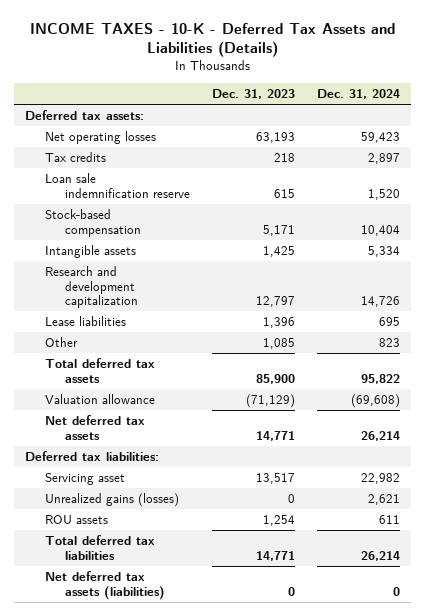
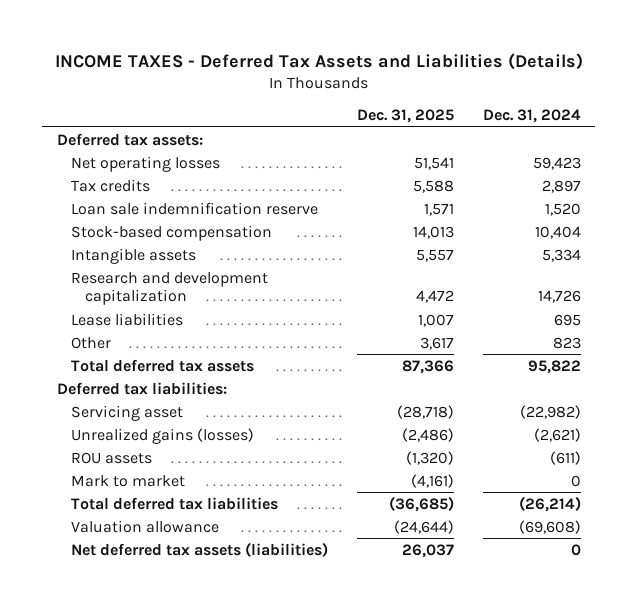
- INCOME TAXES - 10-K - Deferred Tax Assets and Liabilities (Details)
+ INCOME TAXES - Deferred Tax Assets and Liabilities (Details)
- | Dec. 31, 2023 | Dec. 31, 2024
+ | Dec. 31, 2025 | Dec. 31, 2024
- Net deferred tax assets | 14,771 | 26,214
- Servicing asset | 13,517 | 22,982
- Unrealized gains (losses) | 0 | 2,621
- ROU assets | 1,254 | 611
- Total deferred tax liabilities | 14,771 | 26,214
+ Servicing asset | (28,718) | (22,982)
+ Unrealized gains (losses) | (2,486) | (2,621)
+ ROU assets | (1,320) | (611)
+ Mark to market | (4,161) | 0
+ Total deferred tax liabilities | (36,685) | (26,214)
moved down: Valuation allowance | (24,644) | (69,608)

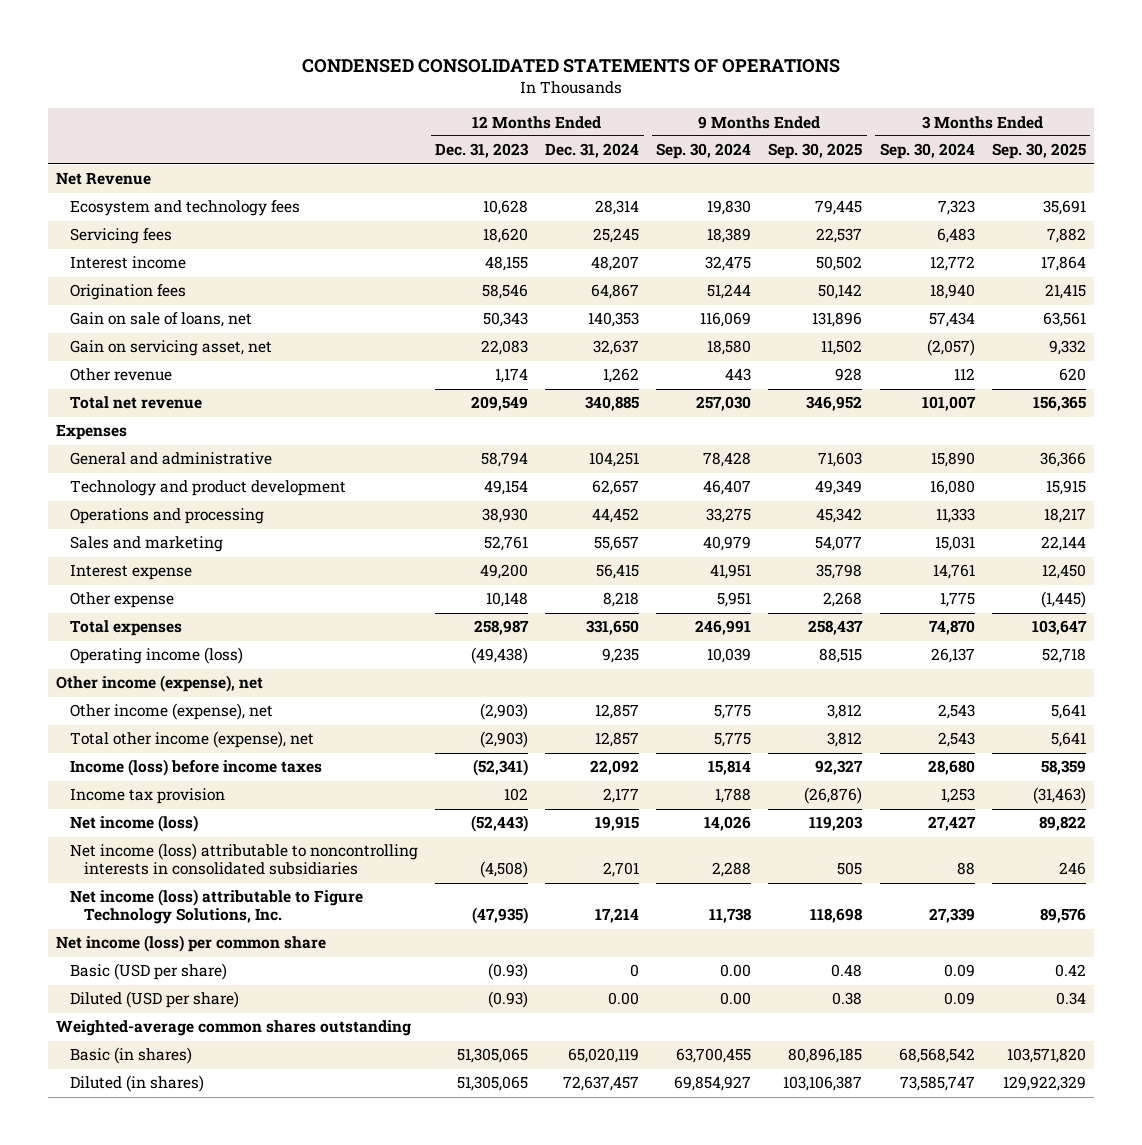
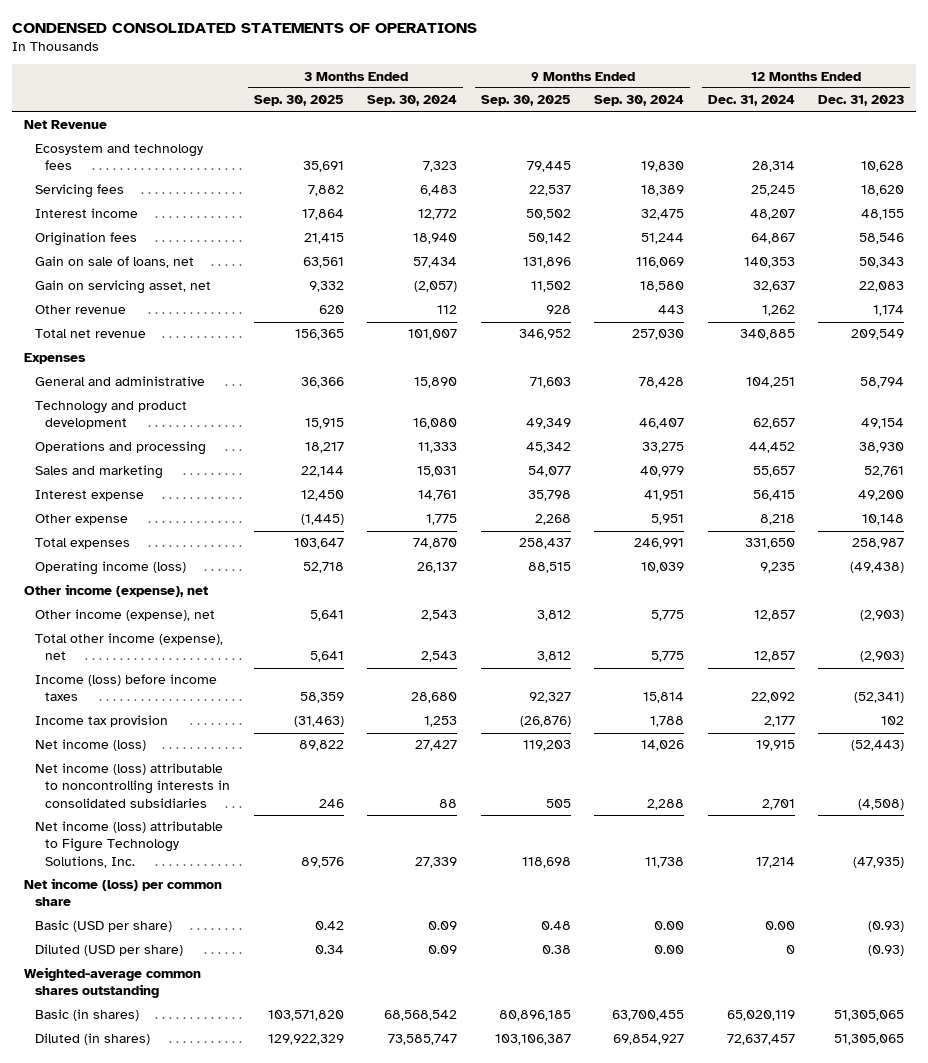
- | 12 Months Ended Dec. 31, 2023 | 12 Months Ended Dec. 31, 2024 | 9 Months Ended Sep. 30, 2024 | 9 Months Ended Sep. 30, 2025 | 3 Months Ended Sep. 30, 2024 | 3 Months Ended Sep. 30, 2025
+ | 3 Months Ended Sep. 30, 2025 | 3 Months Ended Sep. 30, 2024 | 9 Months Ended Sep. 30, 2025 | 9 Months Ended Sep. 30, 2024 | 12 Months Ended Dec. 31, 2024 | 12 Months Ended Dec. 31, 2023
- Basic (USD per share) | (0.93) | 0 | 0.00 | 0.48 | 0.09 | 0.42
- Diluted (USD per share) | (0.93) | 0.00 | 0.00 | 0.38 | 0.09 | 0.34
+ Basic (USD per share) | 0.42 | 0.09 | 0.48 | 0.00 | 0.00 | (0.93)
+ Diluted (USD per share) | 0.34 | 0.09 | 0.38 | 0.00 | 0 | (0.93)

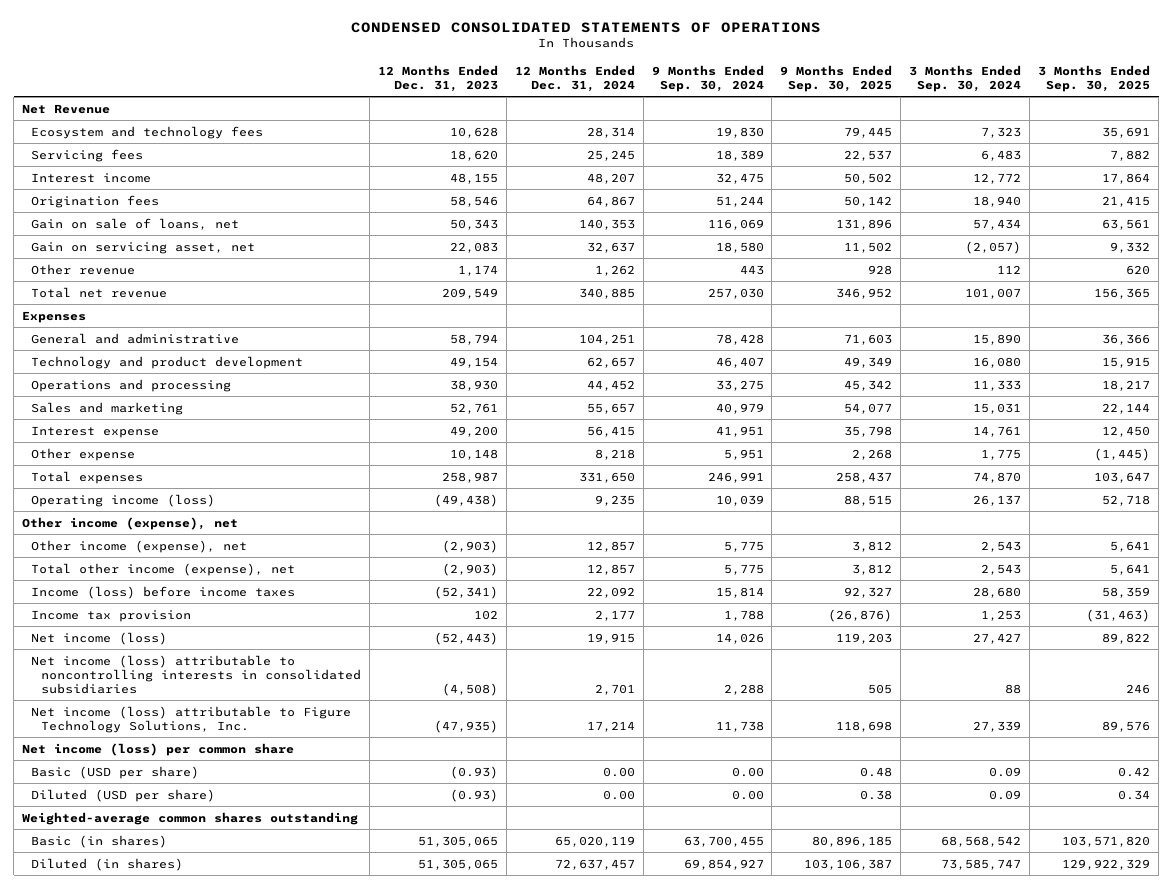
- | 3 Months Ended Sep. 30, 2025 | 3 Months Ended Sep. 30, 2024 | 9 Months Ended Sep. 30, 2025 | 9 Months Ended Sep. 30, 2024 | 12 Months Ended Dec. 31, 2024 | 12 Months Ended Dec. 31, 2023
+ | 12 Months Ended Dec. 31, 2023 | 12 Months Ended Dec. 31, 2024 | 9 Months Ended Sep. 30, 2024 | 9 Months Ended Sep. 30, 2025 | 3 Months Ended Sep. 30, 2024 | 3 Months Ended Sep. 30, 2025
- Diluted (USD per share) | 0.34 | 0.09 | 0.38 | 0.00 | 0 | (0.93)
+ Diluted (USD per share) | (0.93) | 0.00 | 0.00 | 0.38 | 0.09 | 0.34

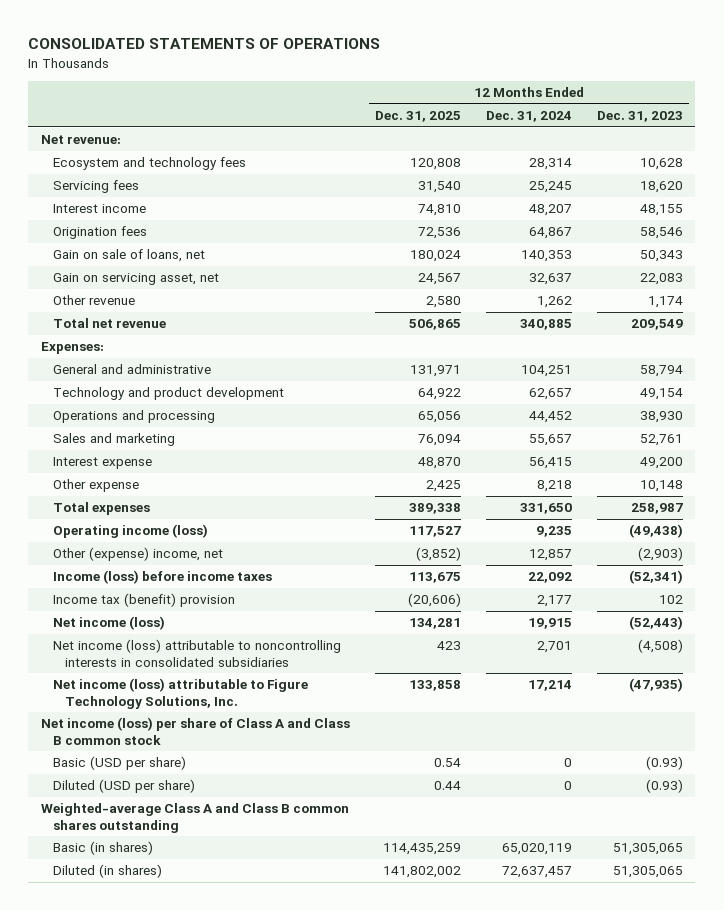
- CONDENSED CONSOLIDATED STATEMENTS OF OPERATIONS
+ CONSOLIDATED STATEMENTS OF OPERATIONS
- | 12 Months Ended Dec. 31, 2023 | 12 Months Ended Dec. 31, 2024 | 9 Months Ended Sep. 30, 2024 | 9 Months Ended Sep. 30, 2025 | 3 Months Ended Sep. 30, 2024 | 3 Months Ended Sep. 30, 2025
+ | 12 Months Ended Dec. 31, 2025 | 12 Months Ended Dec. 31, 2024 | 12 Months Ended Dec. 31, 2023
- Net Revenue
+ Net revenue:
- Expenses
+ Expenses:
- Other income (expense), net
- Other income (expense), net | (2,903) | 12,857 | 5,775 | 3,812 | 2,543 | 5,641
- Total other income (expense), net | (2,903) | 12,857 | 5,775 | 3,812 | 2,543 | 5,641
+ Other (expense) income, net | (3,852) | 12,857 | (2,903)
- Income tax provision | 102 | 2,177 | 1,788 | (26,876) | 1,253 | (31,463)
+ Income tax (benefit) provision | (20,606) | 2,177 | 102
- Net income (loss) per common share
- Basic (USD per share) | (0.93) | 0.00 | 0.00 | 0.48 | 0.09 | 0.42
- Diluted (USD per share) | (0.93) | 0.00 | 0.00 | 0.38 | 0.09 | 0.34
- Weighted-average common shares outstanding
+ Net income (loss) per share of Class A and Class B common stock
+ Basic (USD per share) | 0.54 | 0 | (0.93)
+ Diluted (USD per share) | 0.44 | 0 | (0.93)
+ Weighted-average Class A and Class B common shares outstanding

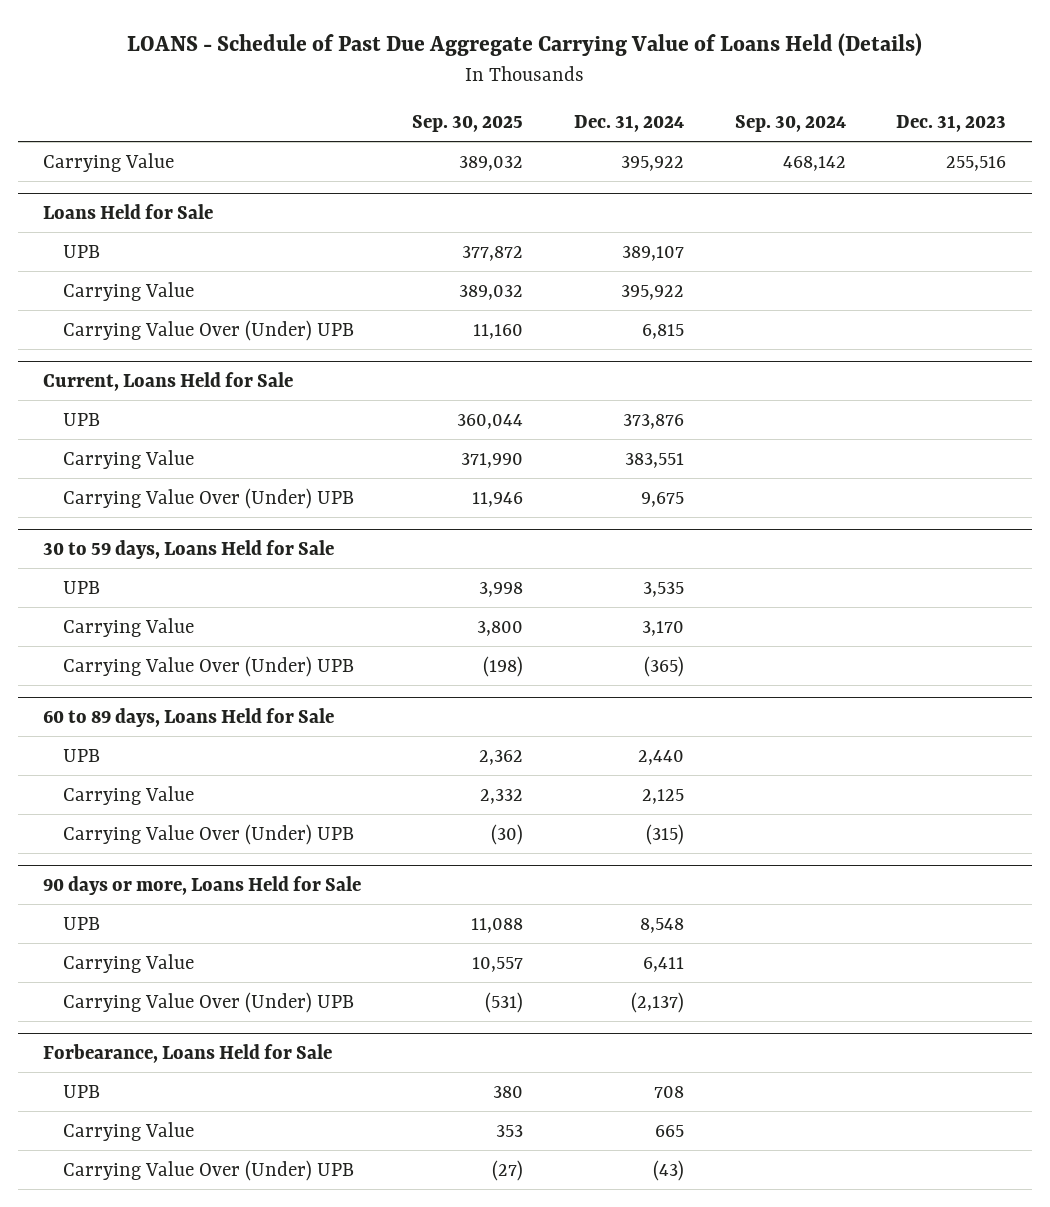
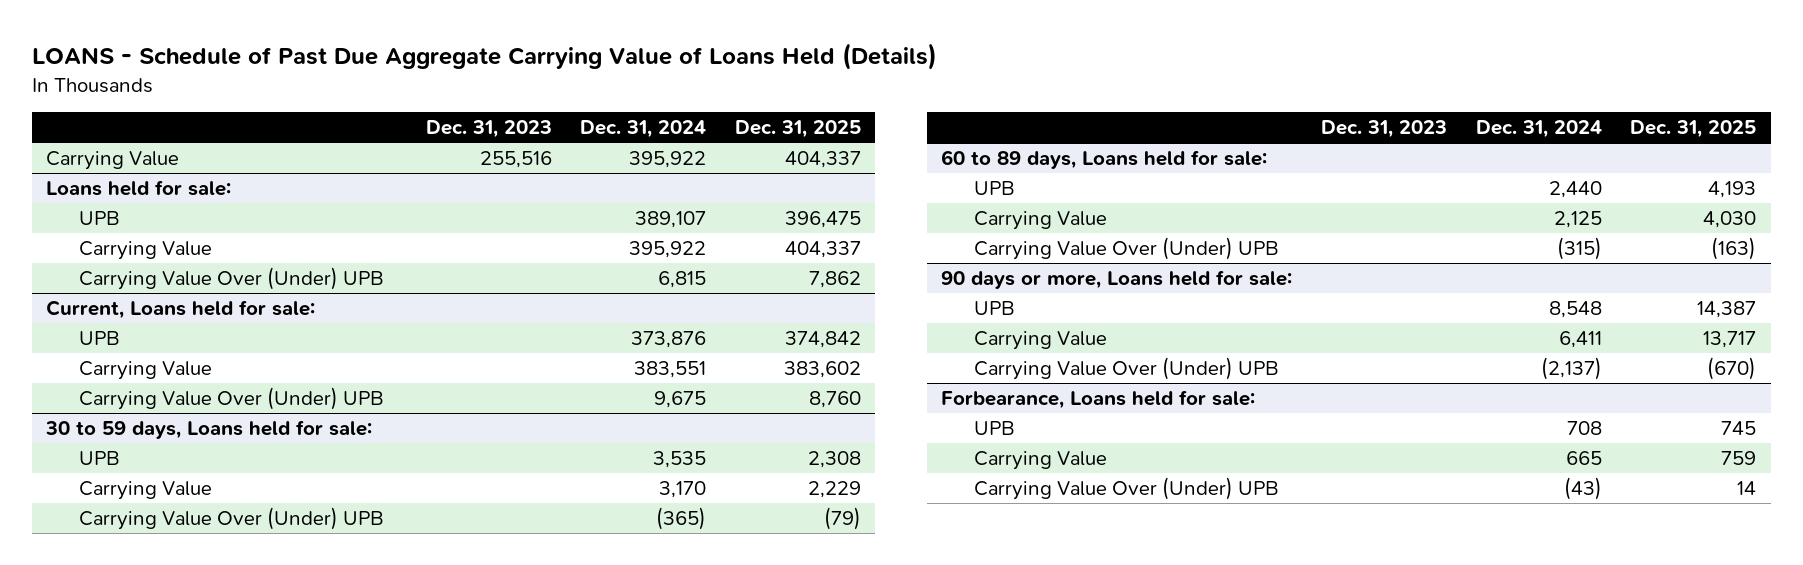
- | Sep. 30, 2025 | Dec. 31, 2024 | Sep. 30, 2024 | Dec. 31, 2023
+ | Dec. 31, 2023 | Dec. 31, 2024 | Dec. 31, 2025
- Loans Held for Sale
+ Loans held for sale:
- Current, Loans Held for Sale
+ Current, Loans held for sale:
- 30 to 59 days, Loans Held for Sale
+ 30 to 59 days, Loans held for sale:
- 60 to 89 days, Loans Held for Sale
+ 60 to 89 days, Loans held for sale:
- 90 days or more, Loans Held for Sale
+ 90 days or more, Loans held for sale:
- Forbearance, Loans Held for Sale
+ Forbearance, Loans held for sale:

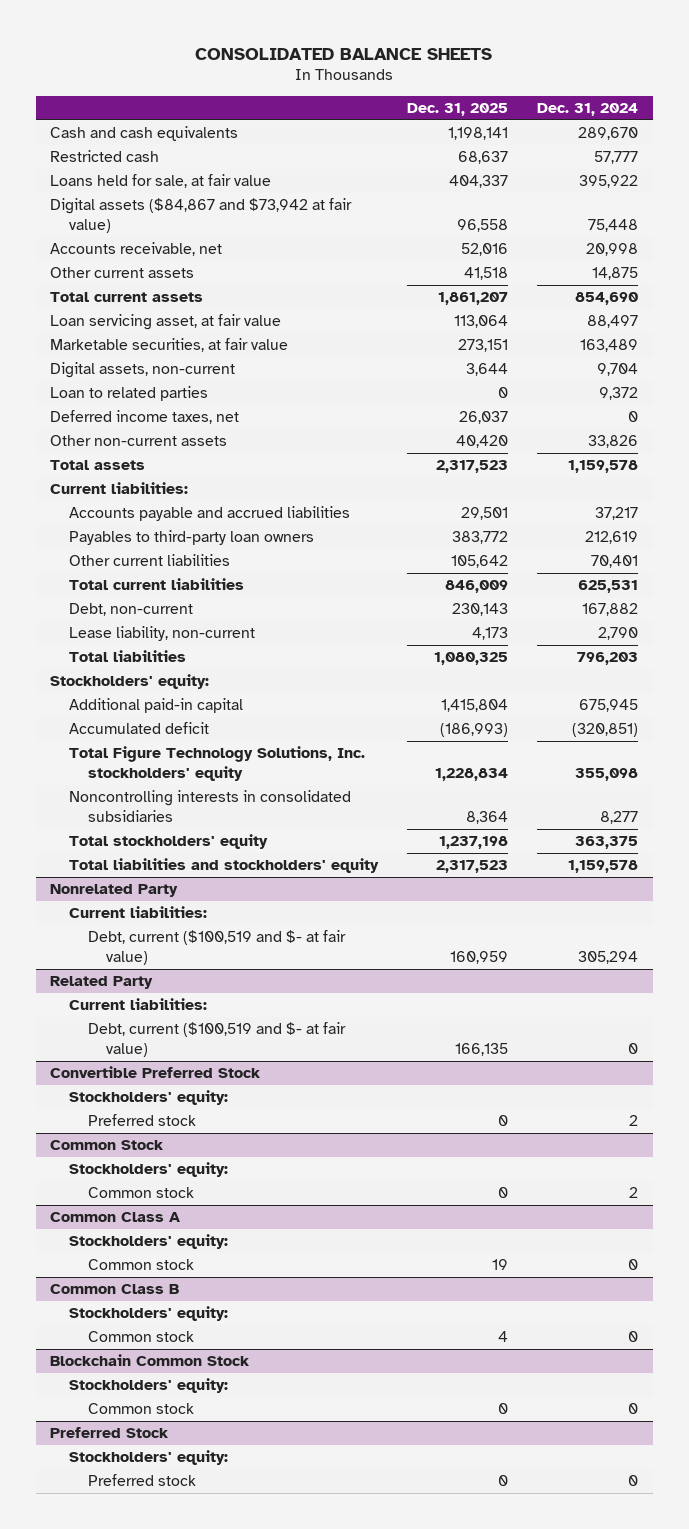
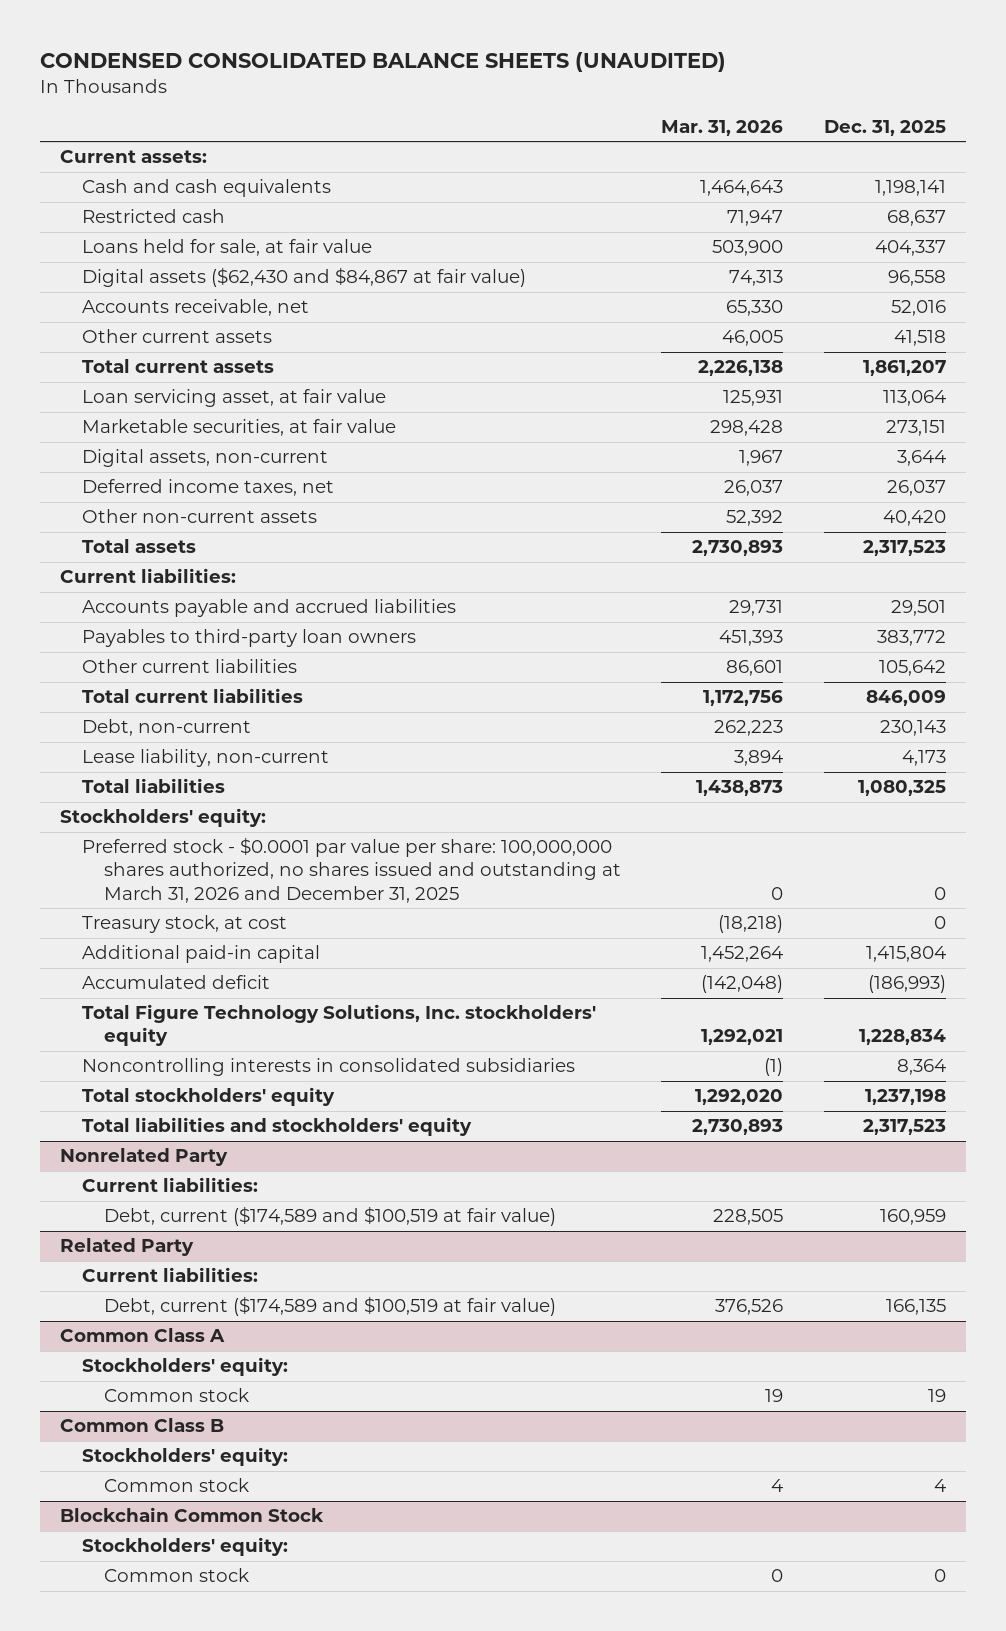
- CONSOLIDATED BALANCE SHEETS
+ CONDENSED CONSOLIDATED BALANCE SHEETS (UNAUDITED)
- | Dec. 31, 2025 | Dec. 31, 2024
+ | Mar. 31, 2026 | Dec. 31, 2025
+ Current assets:
- Digital assets ($84,867 and $73,942 at fair value) | 96,558 | 75,448
+ Digital assets ($62,430 and $84,867 at fair value) | 74,313 | 96,558
- Loan to related parties | 0 | 9,372
+ Preferred stock - $0.0001 par value per share: 100,000,000 shares authorized, no shares issued and outstanding at March 31, 2026 and December 31, 2025 | 0 | 0
+ Treasury stock, at cost | (18,218) | 0
@ Nonrelated Party
- Debt, current ($100,519 and $- at fair value) | 160,959 | 305,294
+ Debt, current ($174,589 and $100,519 at fair value) | 228,505 | 160,959
@ Related Party
- Debt, current ($100,519 and $- at fair value) | 166,135 | 0
- Convertible Preferred Stock
- Stockholders' equity:
- Preferred stock | 0 | 2
- Common Stock
- Stockholders' equity:
- Common stock | 0 | 2
@ Related Party
+ Debt, current ($174,589 and $100,519 at fair value) | 376,526 | 166,135
- Preferred Stock
- Stockholders' equity:
- Preferred stock | 0 | 0

